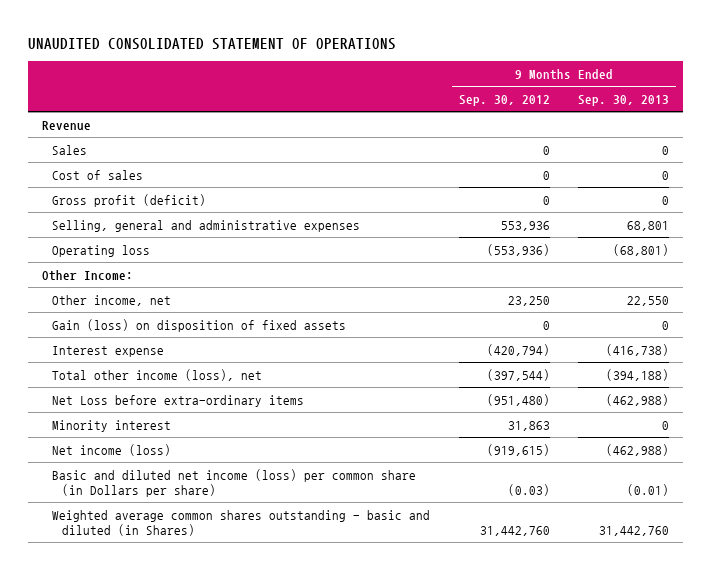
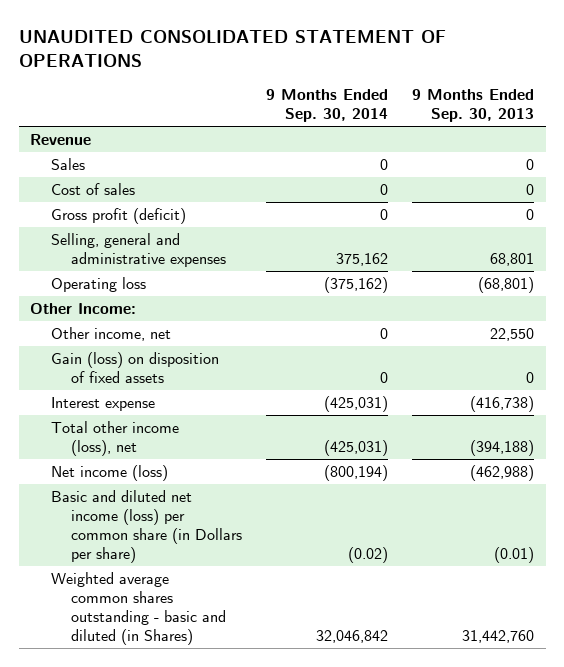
- | 9 Months Ended Sep. 30, 2012 | 9 Months Ended Sep. 30, 2013
+ | 9 Months Ended Sep. 30, 2014 | 9 Months Ended Sep. 30, 2013
- Net Loss before extra-ordinary items | (951,480) | (462,988)
- Minority interest | 31,863 | 0

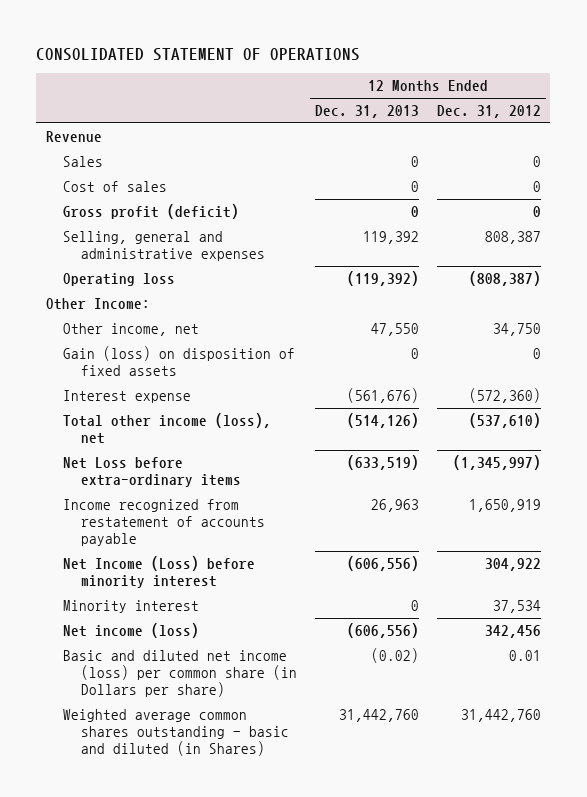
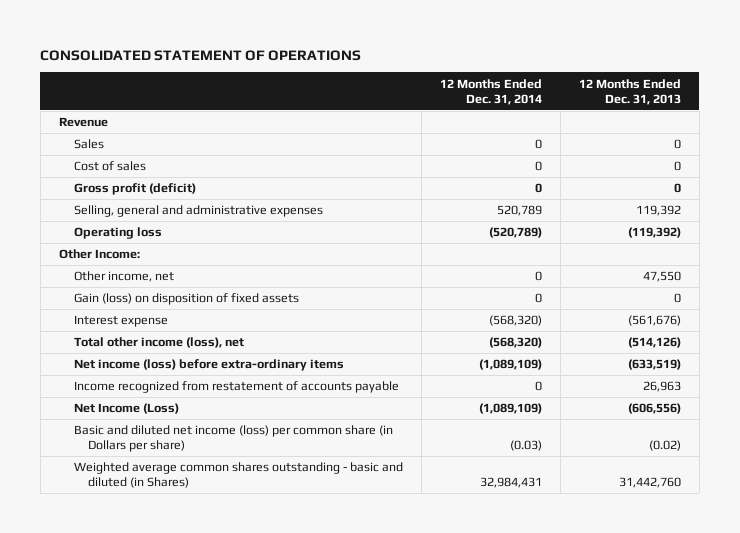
- | 12 Months Ended Dec. 31, 2013 | 12 Months Ended Dec. 31, 2012
+ | 12 Months Ended Dec. 31, 2014 | 12 Months Ended Dec. 31, 2013
- Net Loss before extra-ordinary items | (633,519) | (1,345,997)
+ Net income (loss) before extra-ordinary items | (1,089,109) | (633,519)
- Net Income (Loss) before minority interest | (606,556) | 304,922
- Minority interest | 0 | 37,534
- Net income (loss) | (606,556) | 342,456
+ Net Income (Loss) | (1,089,109) | (606,556)

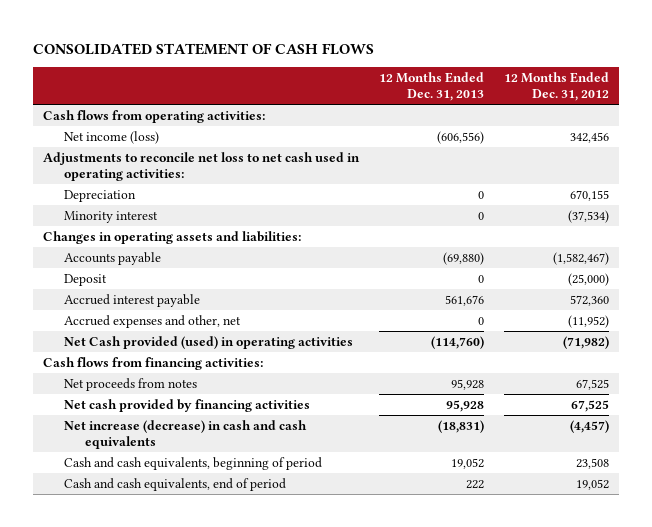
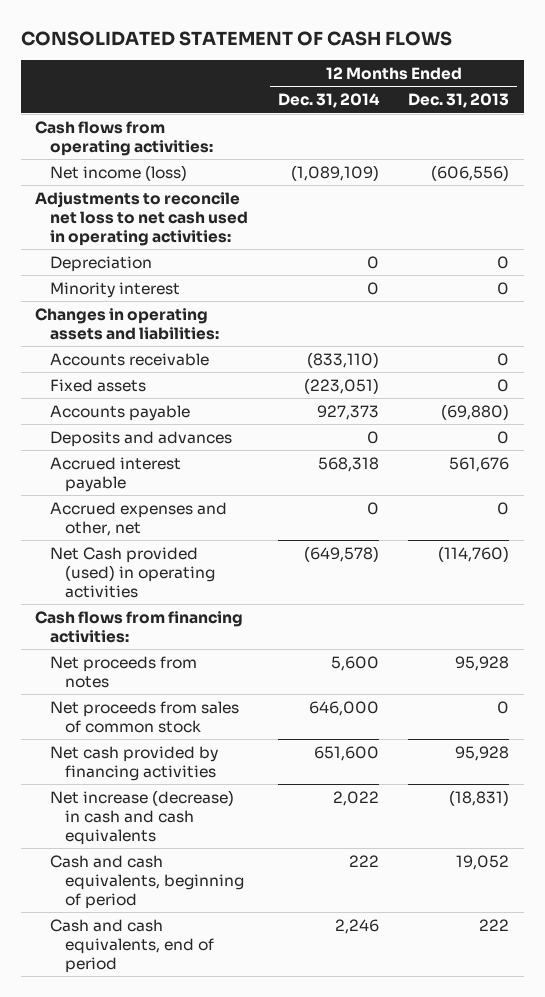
- | 12 Months Ended Dec. 31, 2013 | 12 Months Ended Dec. 31, 2012
+ | 12 Months Ended Dec. 31, 2014 | 12 Months Ended Dec. 31, 2013
+ Accounts receivable | (833,110) | 0
+ Fixed assets | (223,051) | 0
- Deposit | 0 | (25,000)
+ Deposits and advances | 0 | 0
+ Net proceeds from sales of common stock | 646,000 | 0

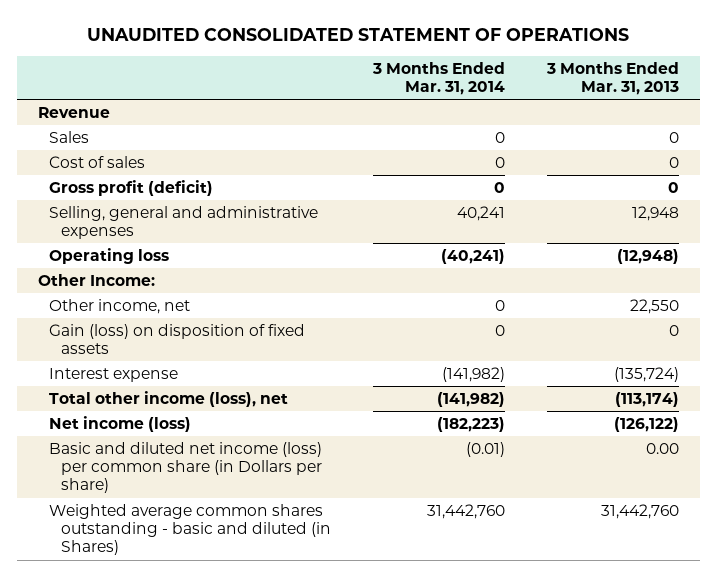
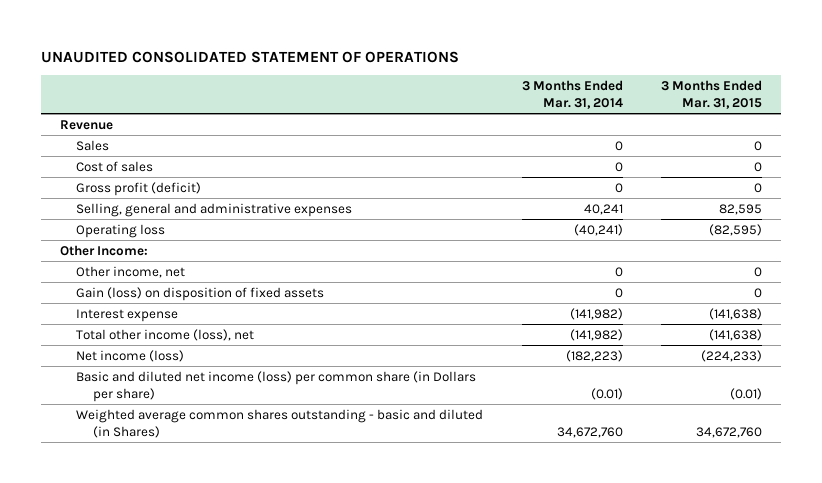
- | 3 Months Ended Mar. 31, 2014 | 3 Months Ended Mar. 31, 2013
+ | 3 Months Ended Mar. 31, 2014 | 3 Months Ended Mar. 31, 2015
- Weighted average common shares outstanding - basic and diluted (in Shares) | 31,442,760 | 31,442,760
+ Weighted average common shares outstanding - basic and diluted (in Shares) | 34,672,760 | 34,672,760

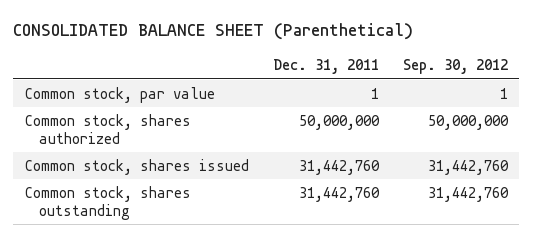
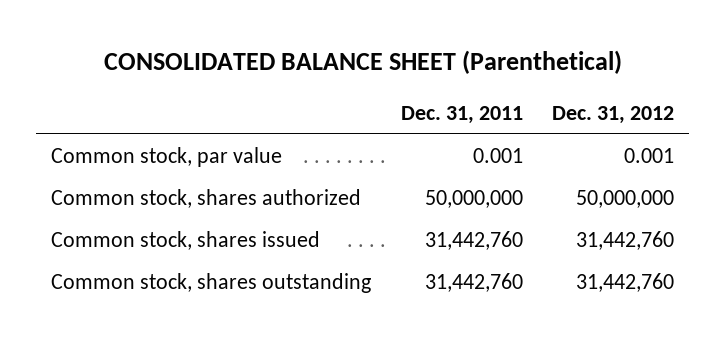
- | Dec. 31, 2011 | Sep. 30, 2012
+ | Dec. 31, 2011 | Dec. 31, 2012
- Common stock, par value | 1 | 1
+ Common stock, par value | 0.001 | 0.001

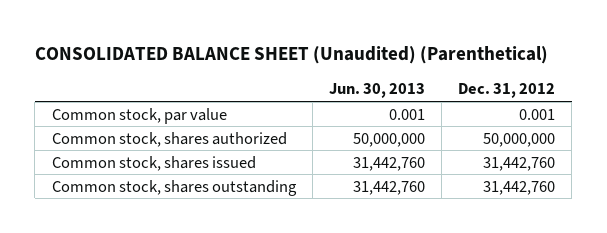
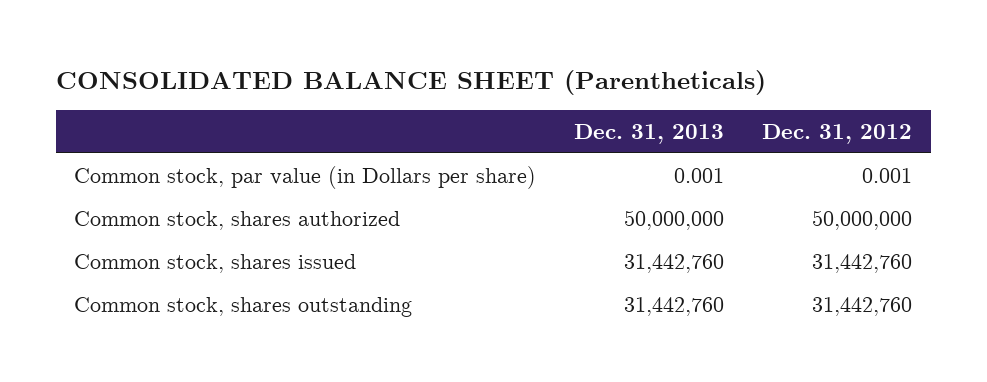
- CONSOLIDATED BALANCE SHEET (Unaudited) (Parenthetical)
+ CONSOLIDATED BALANCE SHEET (Parentheticals)
- | Jun. 30, 2013 | Dec. 31, 2012
+ | Dec. 31, 2013 | Dec. 31, 2012
- Common stock, par value | 0.001 | 0.001
+ Common stock, par value (in Dollars per share) | 0.001 | 0.001

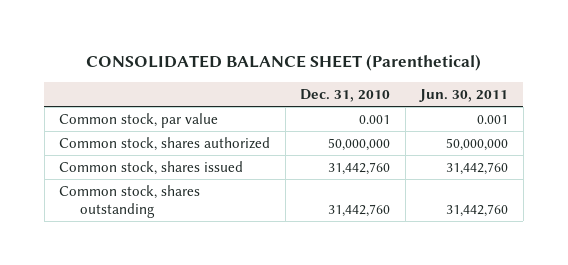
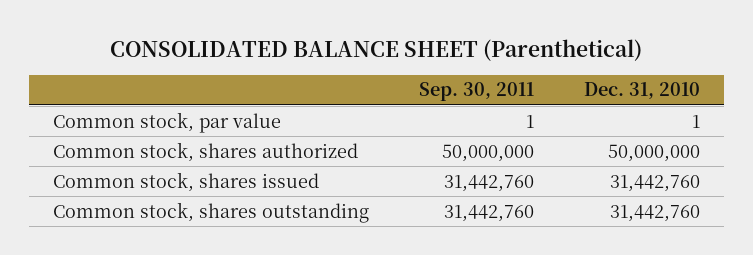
- | Dec. 31, 2010 | Jun. 30, 2011
+ | Sep. 30, 2011 | Dec. 31, 2010
- Common stock, par value | 0.001 | 0.001
+ Common stock, par value | 1 | 1

